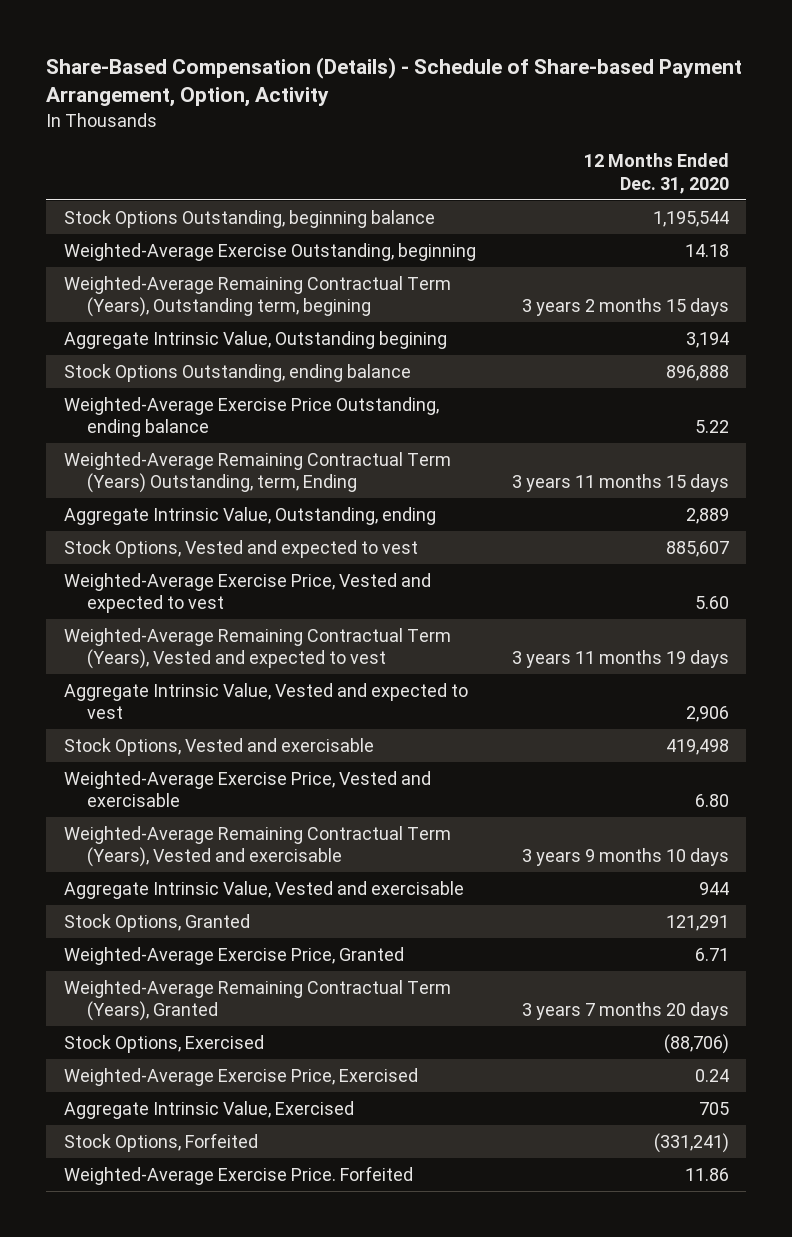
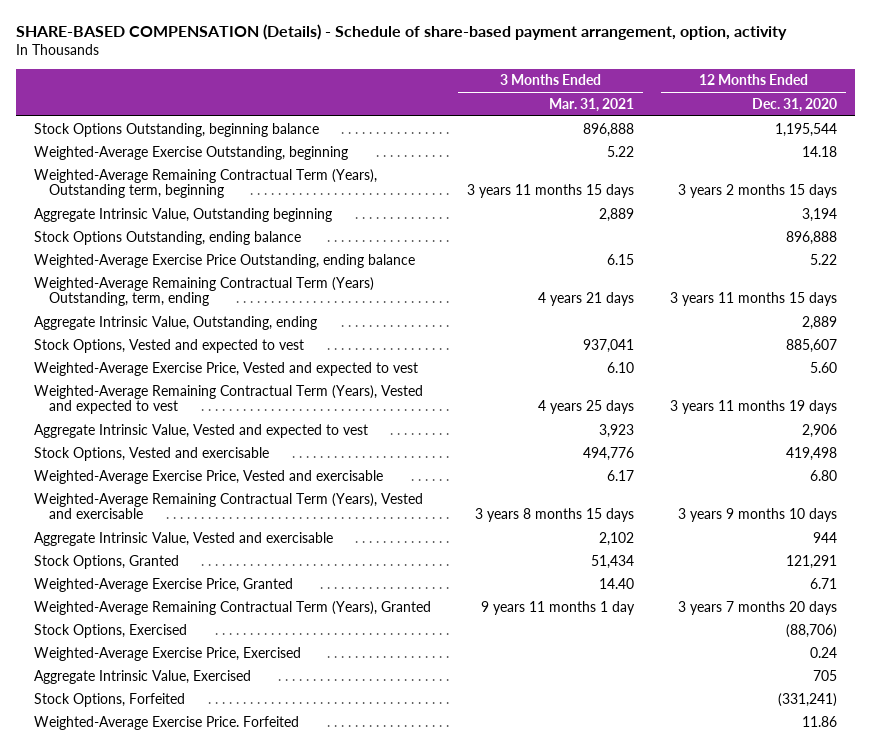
- Share-Based Compensation (Details) - Schedule of Share-based Payment Arrangement, Option, Activity
+ SHARE-BASED COMPENSATION (Details) - Schedule of share-based payment arrangement, option, activity
- | 12 Months Ended Dec. 31, 2020
+ | 3 Months Ended Mar. 31, 2021 | 12 Months Ended Dec. 31, 2020
- Weighted-Average Remaining Contractual Term (Years), Outstanding term, begining | 3 years 2 months 15 days
- Aggregate Intrinsic Value, Outstanding begining | 3,194
+ Weighted-Average Remaining Contractual Term (Years), Outstanding term, beginning | 3 years 11 months 15 days | 3 years 2 months 15 days
+ Aggregate Intrinsic Value, Outstanding beginning | 2,889 | 3,194
- Weighted-Average Remaining Contractual Term (Years) Outstanding, term, Ending | 3 years 11 months 15 days
+ Weighted-Average Remaining Contractual Term (Years) Outstanding, term, ending | 4 years 21 days | 3 years 11 months 15 days

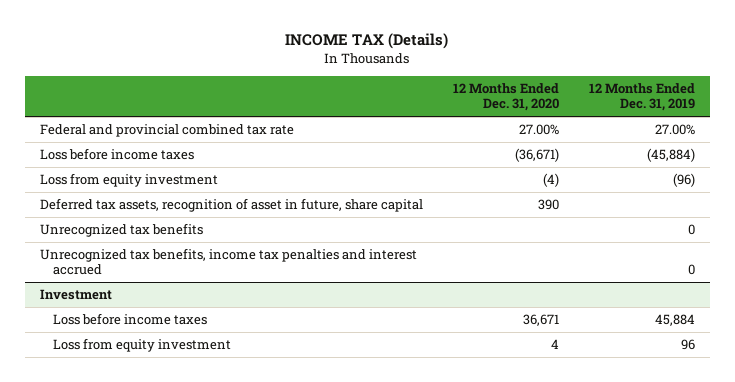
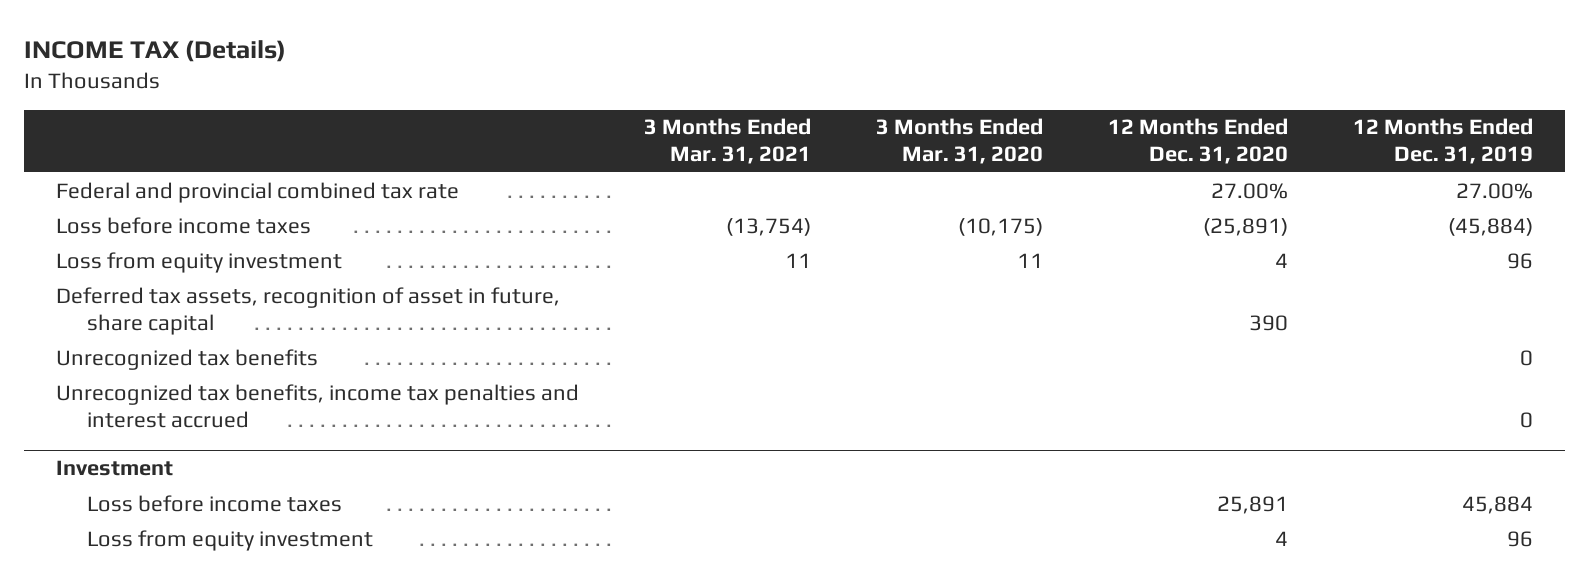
- | 12 Months Ended Dec. 31, 2020 | 12 Months Ended Dec. 31, 2019
+ | 3 Months Ended Mar. 31, 2021 | 3 Months Ended Mar. 31, 2020 | 12 Months Ended Dec. 31, 2020 | 12 Months Ended Dec. 31, 2019
- Loss before income taxes | (36,671) | (45,884)
- Loss from equity investment | (4) | (96)
+ Loss before income taxes | (13,754) | (10,175) | (25,891) | (45,884)
+ Loss from equity investment | 11 | 11 | 4 | 96
@ Investment
- Loss before income taxes | 36,671 | 45,884
+ Loss before income taxes | | | 25,891 | 45,884

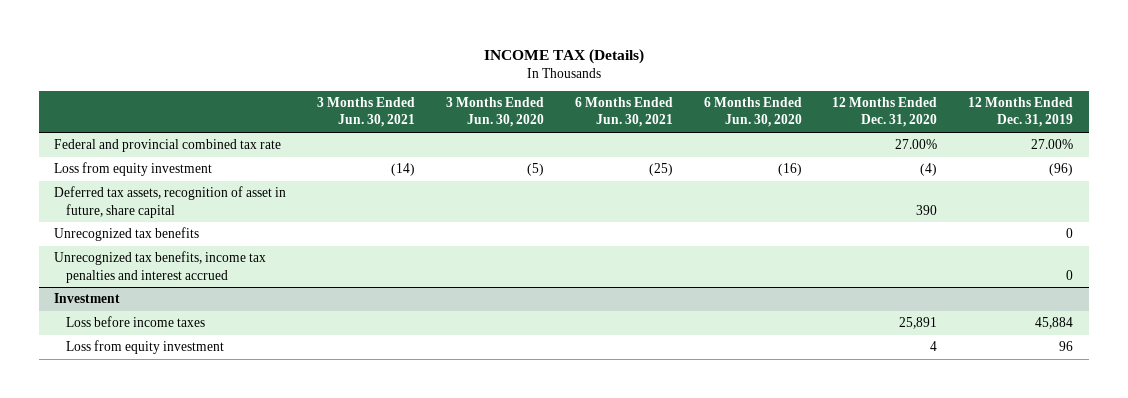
- | 3 Months Ended Mar. 31, 2021 | 3 Months Ended Mar. 31, 2020 | 12 Months Ended Dec. 31, 2020 | 12 Months Ended Dec. 31, 2019
+ | 3 Months Ended Jun. 30, 2021 | 3 Months Ended Jun. 30, 2020 | 6 Months Ended Jun. 30, 2021 | 6 Months Ended Jun. 30, 2020 | 12 Months Ended Dec. 31, 2020 | 12 Months Ended Dec. 31, 2019
- Loss before income taxes | (13,754) | (10,175) | (25,891) | (45,884)
- Loss from equity investment | 11 | 11 | 4 | 96
+ Loss from equity investment | (14) | (5) | (25) | (16) | (4) | (96)

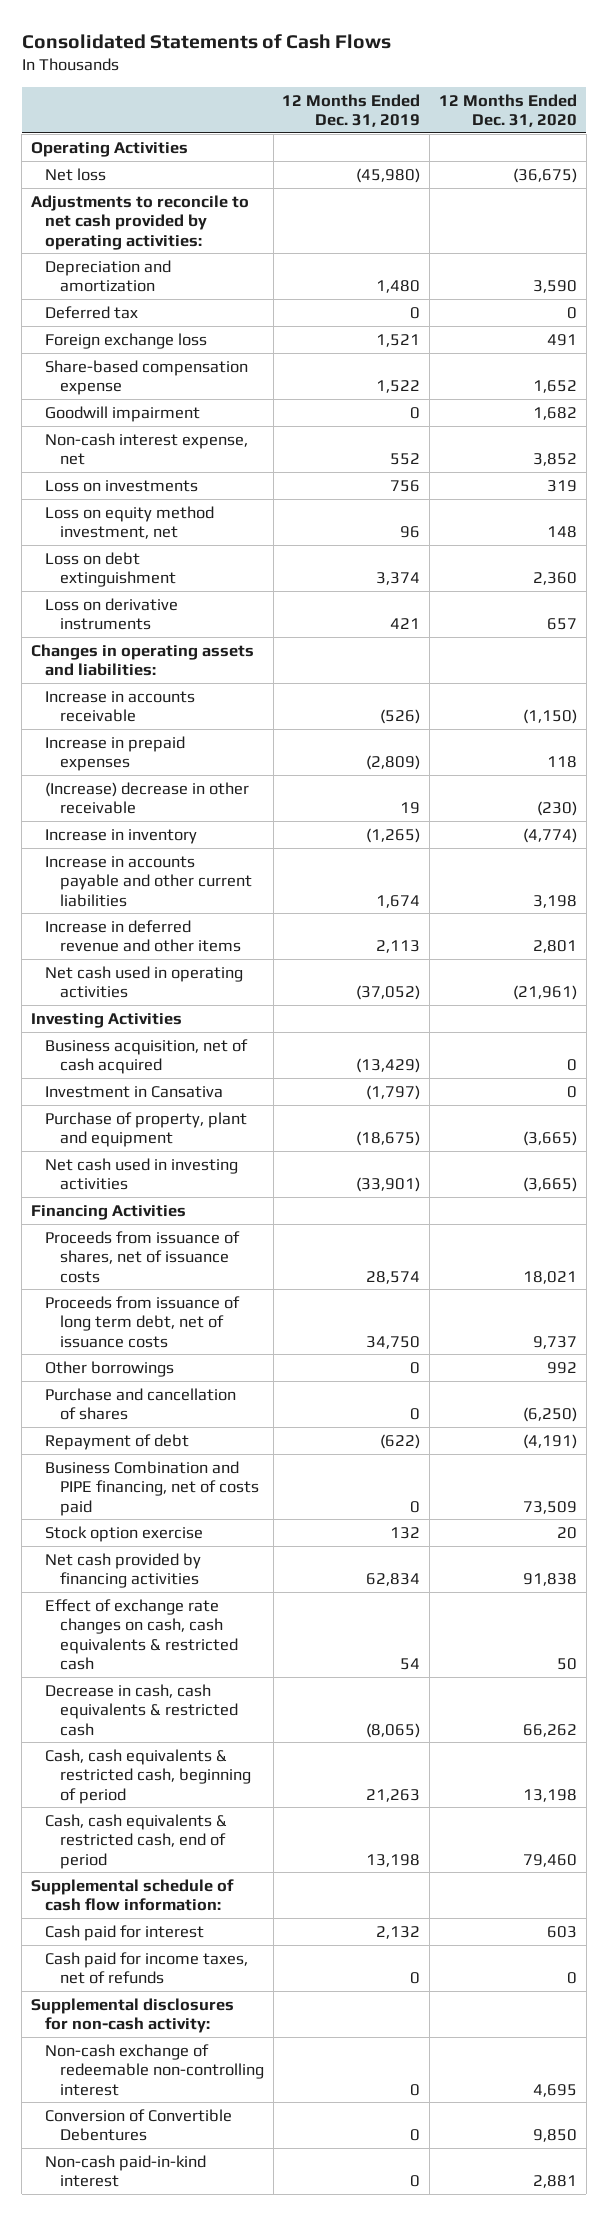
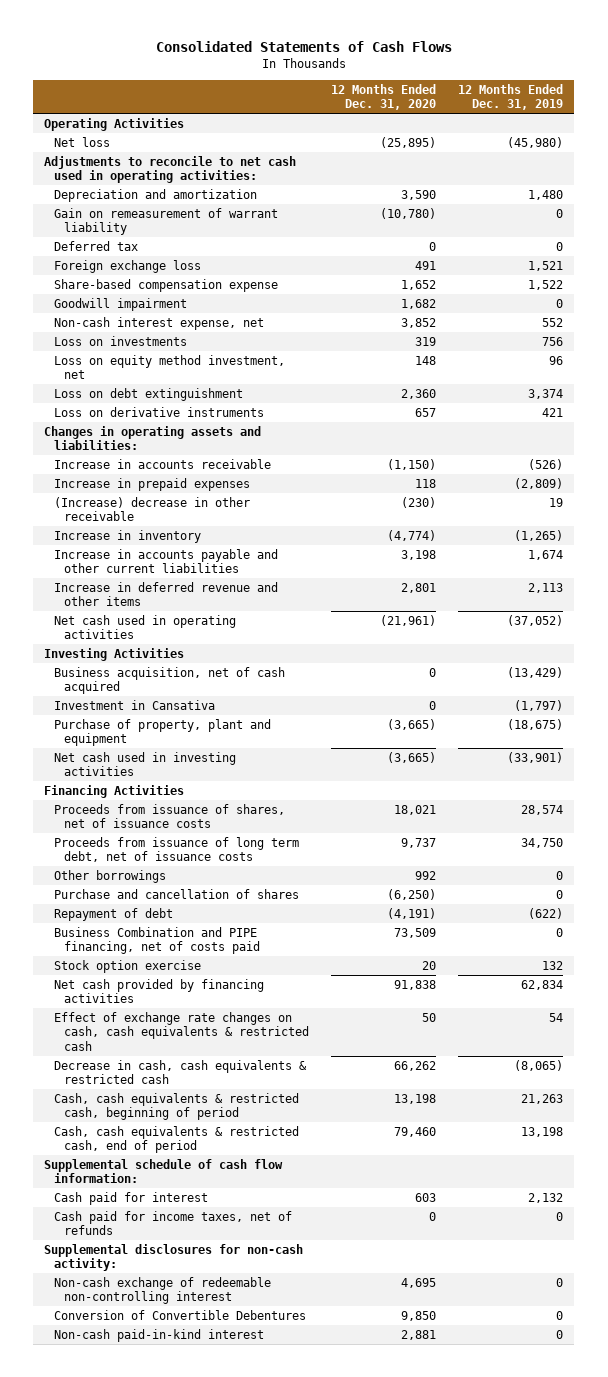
- | 12 Months Ended Dec. 31, 2019 | 12 Months Ended Dec. 31, 2020
+ | 12 Months Ended Dec. 31, 2020 | 12 Months Ended Dec. 31, 2019
- Net loss | (45,980) | (36,675)
- Adjustments to reconcile to net cash provided by operating activities:
+ Net loss | (25,895) | (45,980)
+ Adjustments to reconcile to net cash used in operating activities:
+ Gain on remeasurement of warrant liability | (10,780) | 0

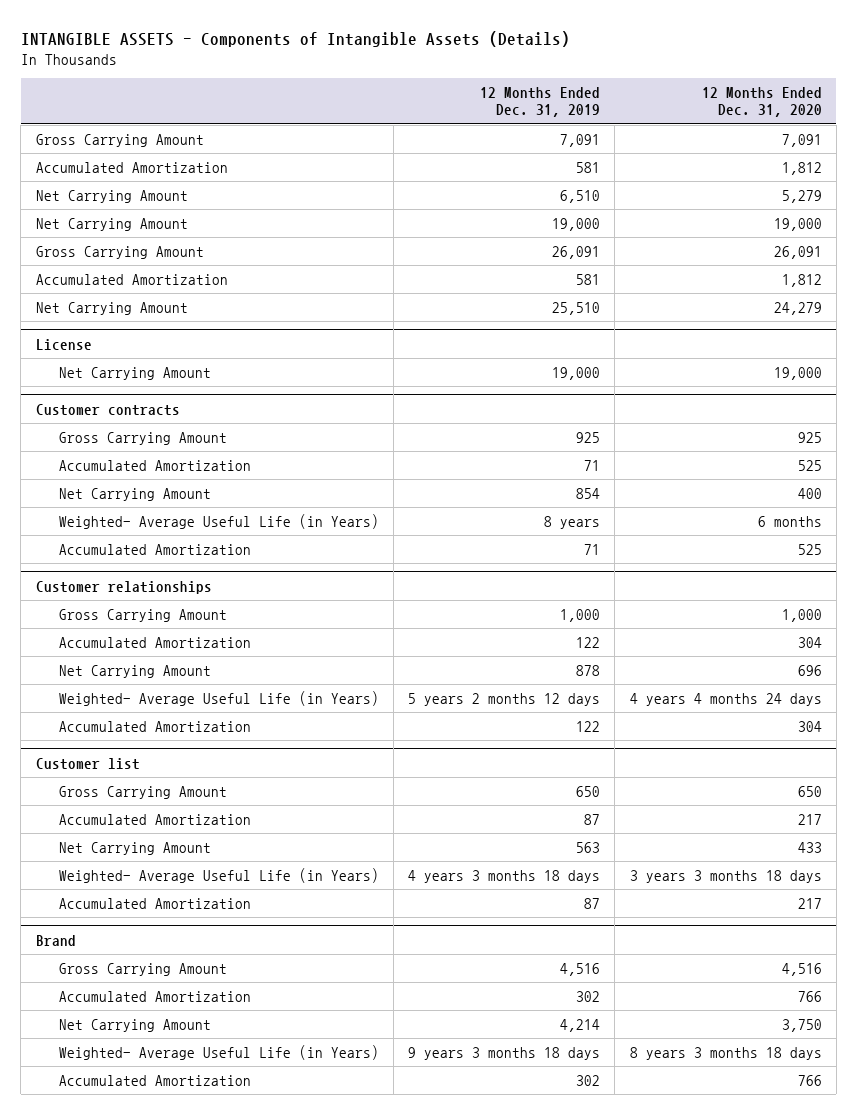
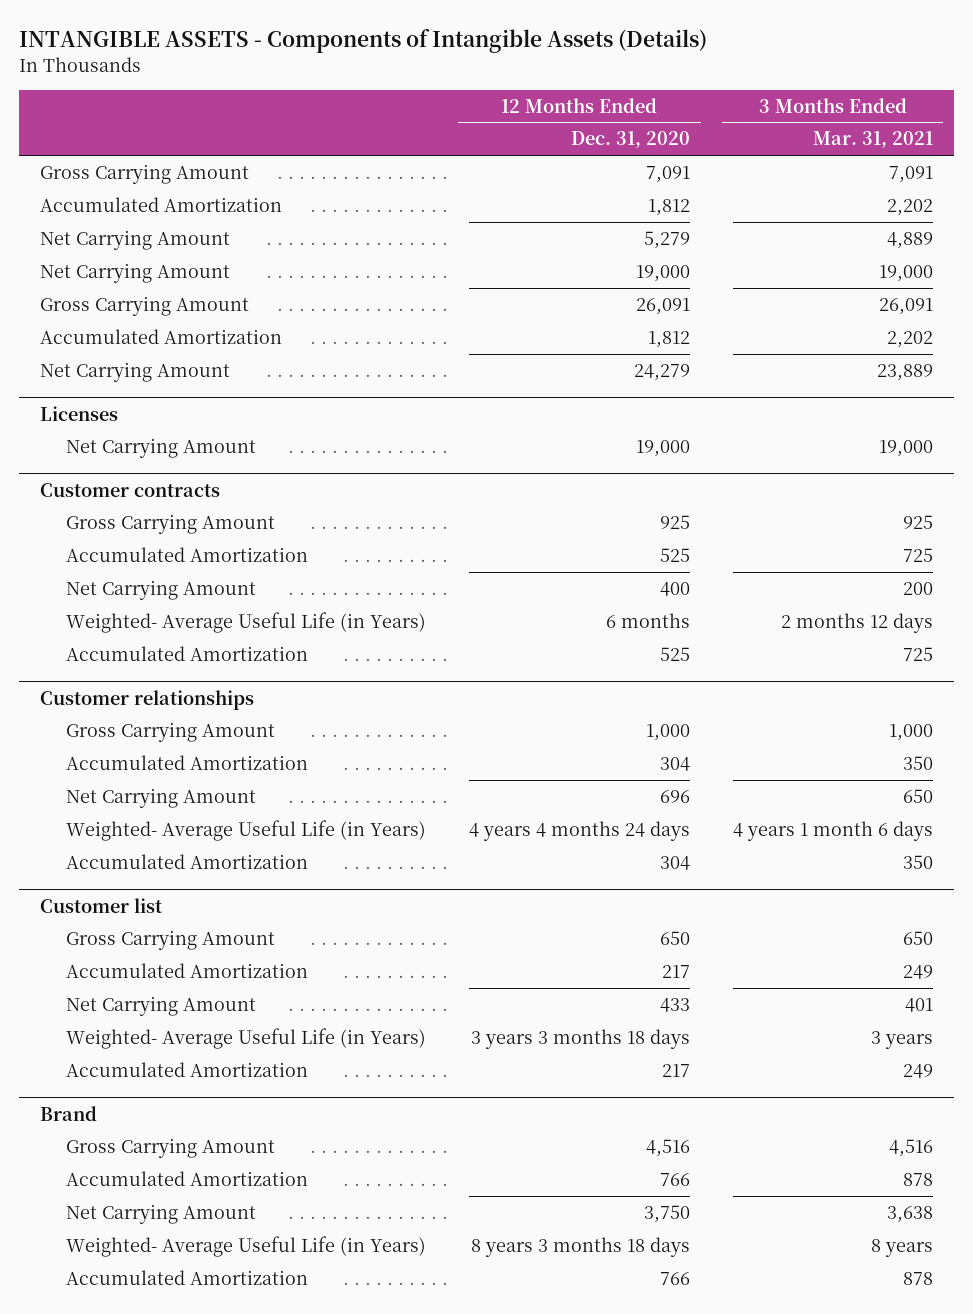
- | 12 Months Ended Dec. 31, 2019 | 12 Months Ended Dec. 31, 2020
+ | 12 Months Ended Dec. 31, 2020 | 3 Months Ended Mar. 31, 2021
- License
+ Licenses

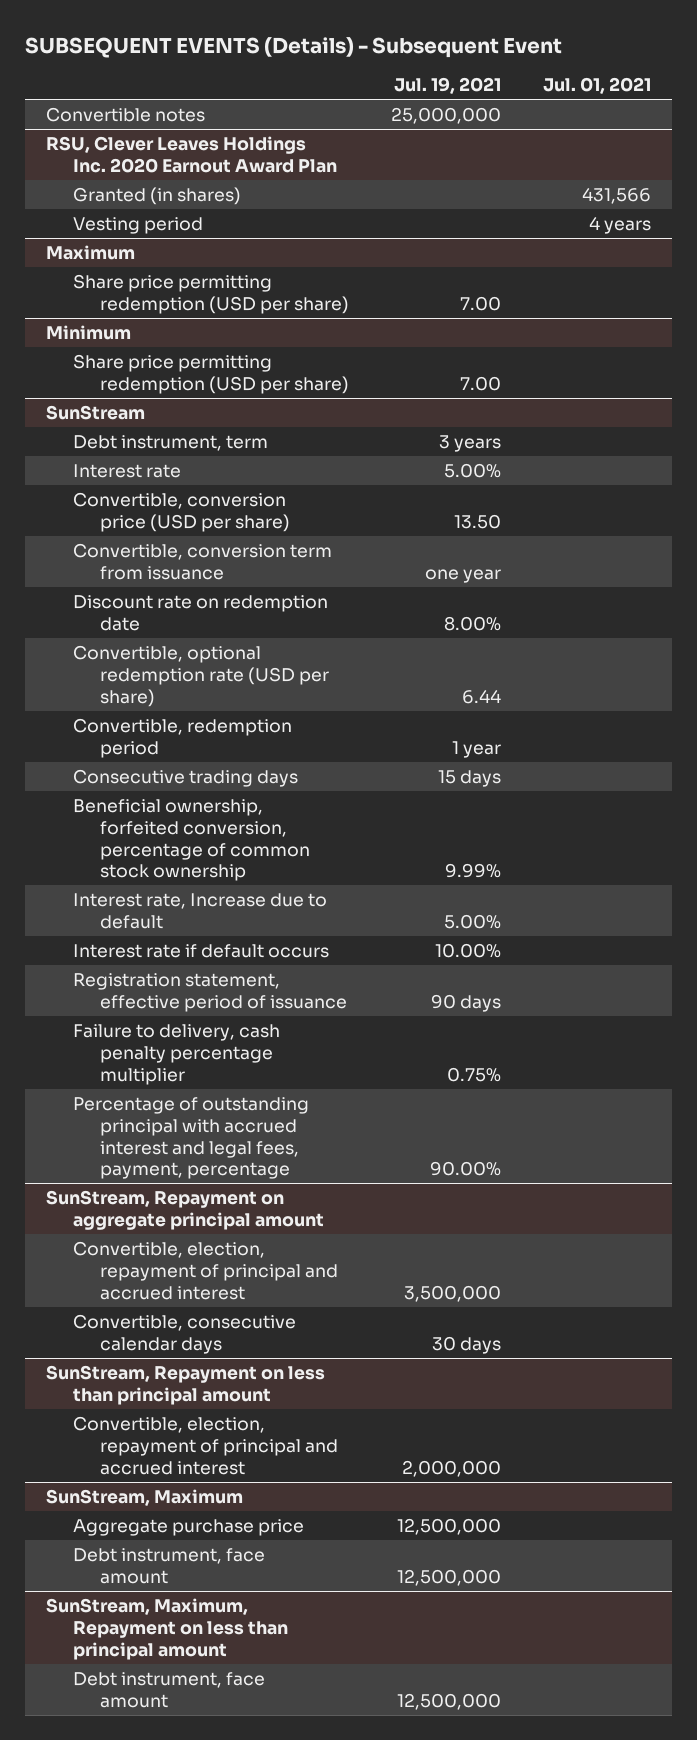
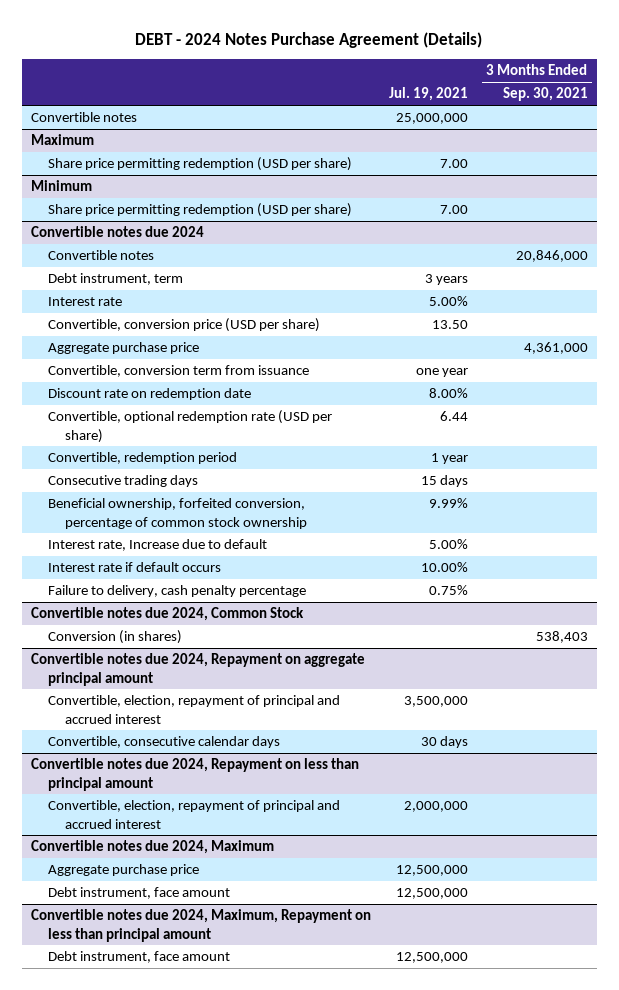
- SUBSEQUENT EVENTS (Details) - Subsequent Event
+ DEBT - 2024 Notes Purchase Agreement (Details)
- | Jul. 19, 2021 | Jul. 01, 2021
+ | Jul. 19, 2021 | 3 Months Ended Sep. 30, 2021
- RSU, Clever Leaves Holdings Inc. 2020 Earnout Award Plan
- Granted (in shares) | | 431,566
- Vesting period | | 4 years
- SunStream
+ Convertible notes due 2024
+ Convertible notes | | 20,846,000
+ Aggregate purchase price | | 4,361,000
- Registration statement, effective period of issuance | 90 days |
- Failure to delivery, cash penalty percentage multiplier | 0.75% |
- Percentage of outstanding principal with accrued interest and legal fees, payment, percentage | 90.00% |
- SunStream, Repayment on aggregate principal amount
+ Failure to delivery, cash penalty percentage | 0.75% |
+ Convertible notes due 2024, Common Stock
+ Conversion (in shares) | | 538,403
+ Convertible notes due 2024, Repayment on aggregate principal amount
- SunStream, Repayment on less than principal amount
+ Convertible notes due 2024, Repayment on less than principal amount
- SunStream, Maximum
+ Convertible notes due 2024, Maximum
- SunStream, Maximum, Repayment on less than principal amount
+ Convertible notes due 2024, Maximum, Repayment on less than principal amount

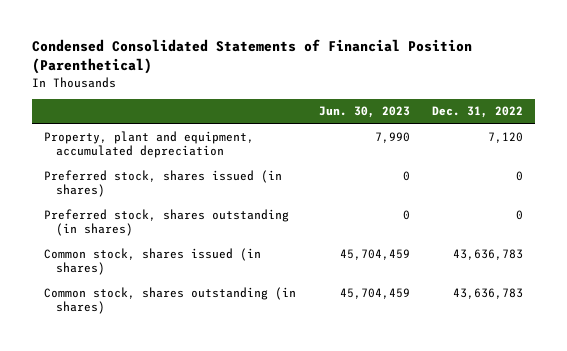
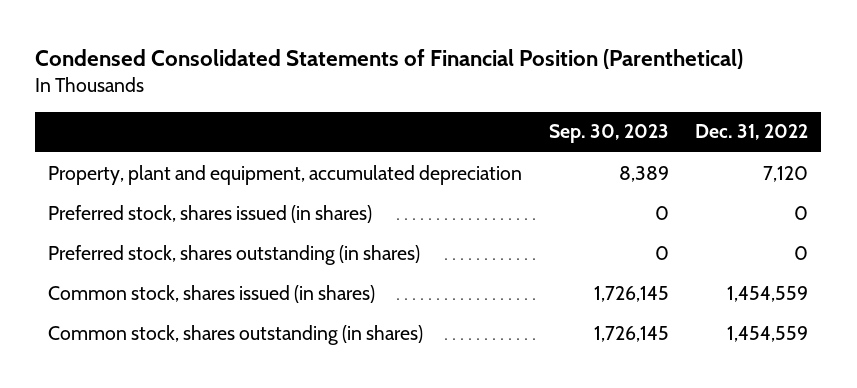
- | Jun. 30, 2023 | Dec. 31, 2022
+ | Sep. 30, 2023 | Dec. 31, 2022
- Common stock, shares issued (in shares) | 45,704,459 | 43,636,783
- Common stock, shares outstanding (in shares) | 45,704,459 | 43,636,783
+ Common stock, shares issued (in shares) | 1,726,145 | 1,454,559
+ Common stock, shares outstanding (in shares) | 1,726,145 | 1,454,559

